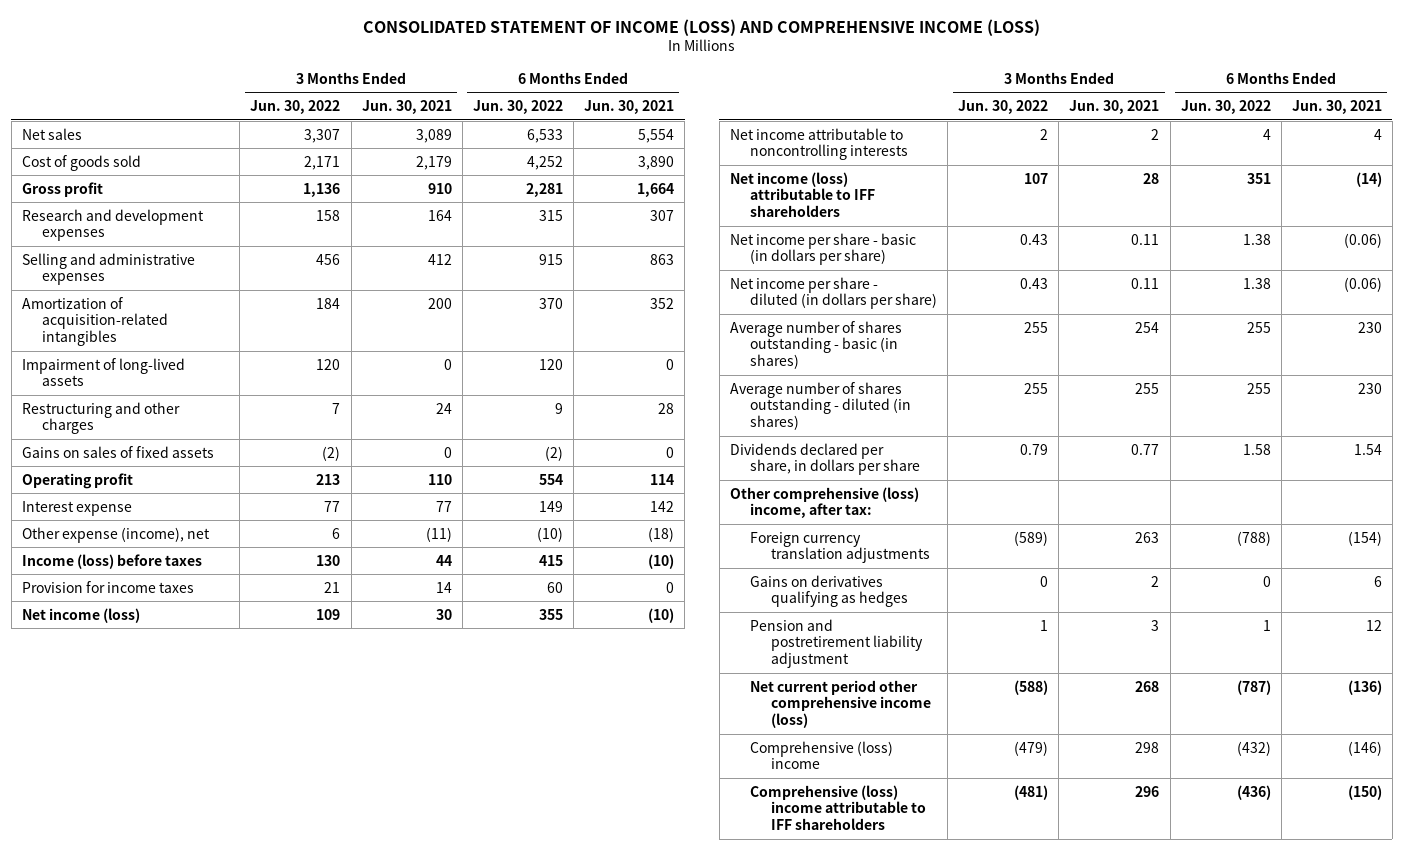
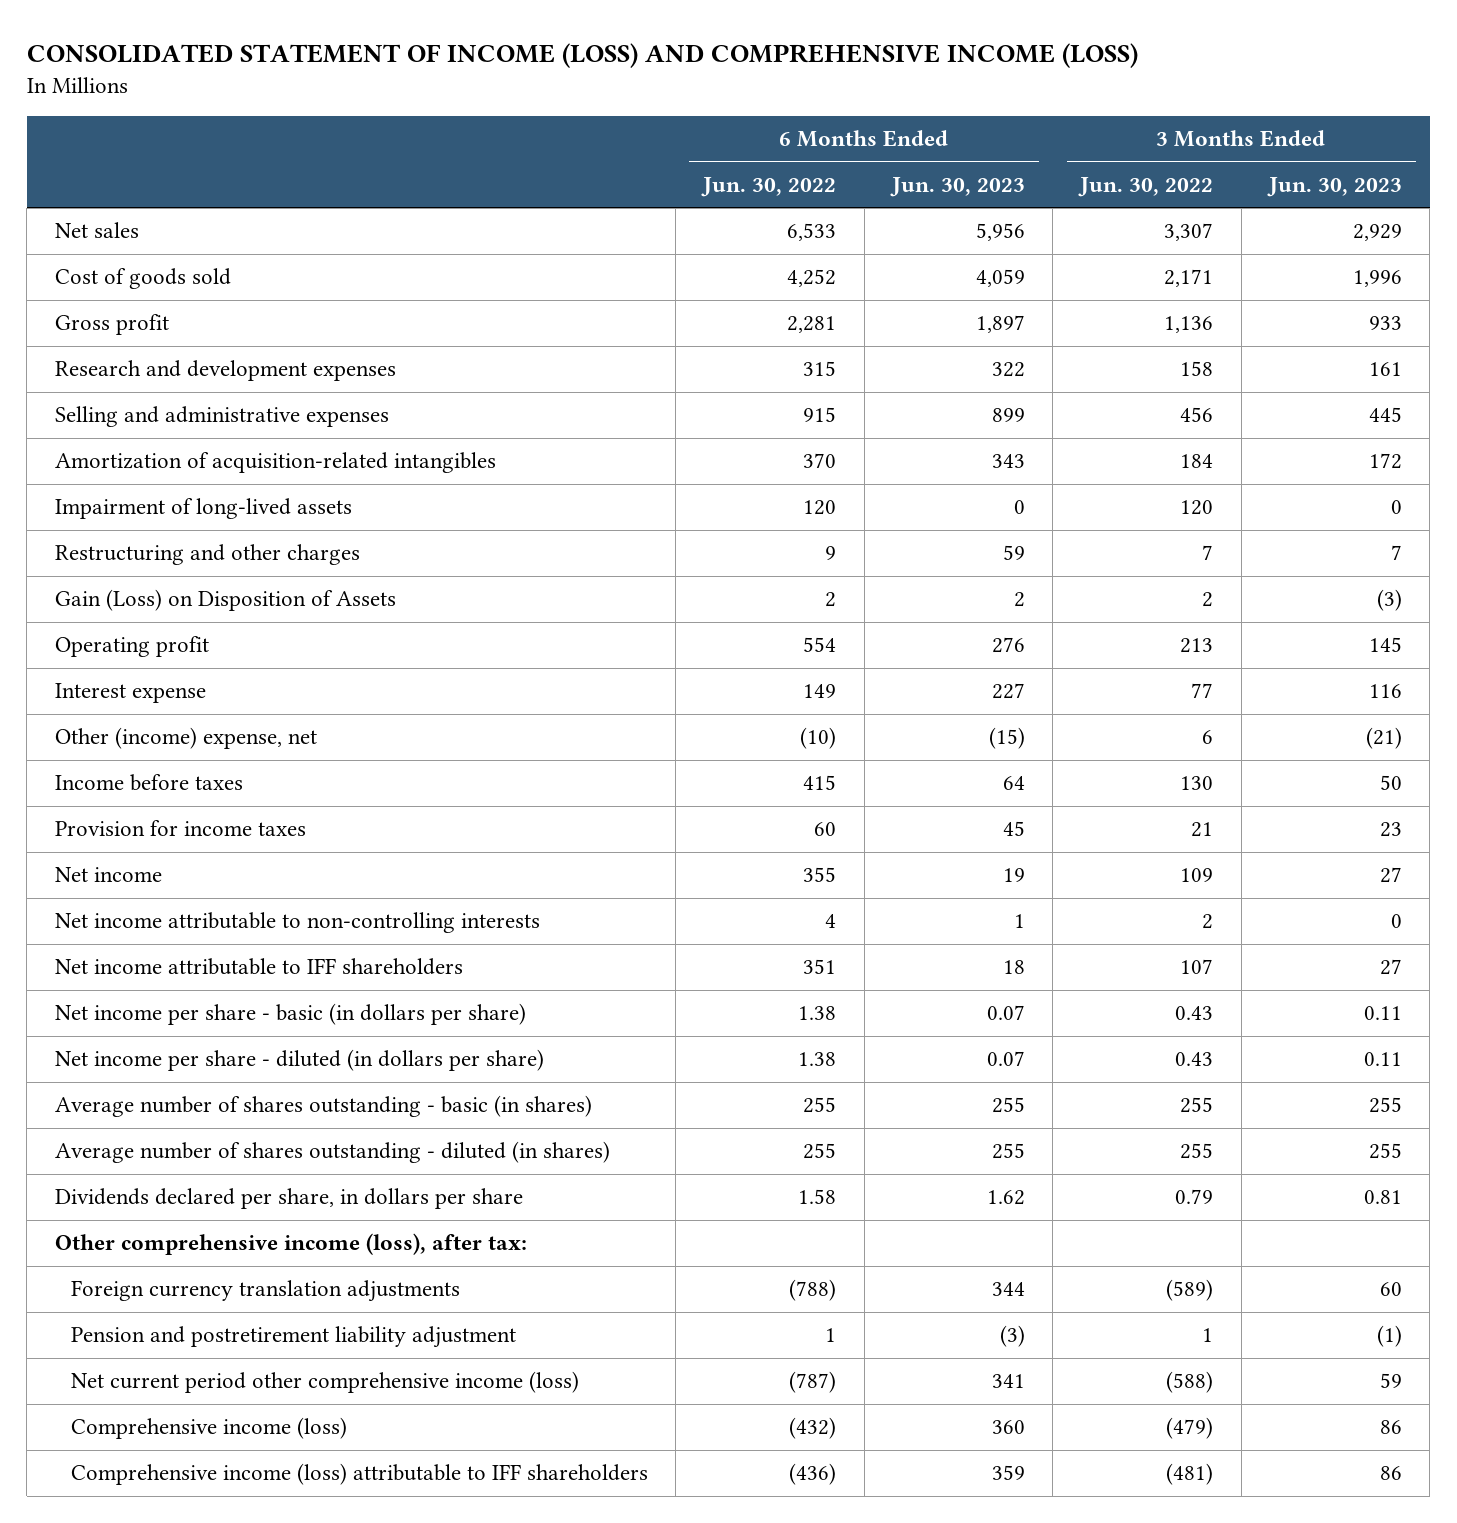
- | 3 Months Ended Jun. 30, 2022 | 3 Months Ended Jun. 30, 2021 | 6 Months Ended Jun. 30, 2022 | 6 Months Ended Jun. 30, 2021
+ | 6 Months Ended Jun. 30, 2022 | 6 Months Ended Jun. 30, 2023 | 3 Months Ended Jun. 30, 2022 | 3 Months Ended Jun. 30, 2023
- Gains on sales of fixed assets | (2) | 0 | (2) | 0
+ Gain (Loss) on Disposition of Assets | 2 | 2 | 2 | (3)
- Other expense (income), net | 6 | (11) | (10) | (18)
- Income (loss) before taxes | 130 | 44 | 415 | (10)
+ Other (income) expense, net | (10) | (15) | 6 | (21)
+ Income before taxes | 415 | 64 | 130 | 50
- Net income (loss) | 109 | 30 | 355 | (10)
- Net income attributable to noncontrolling interests | 2 | 2 | 4 | 4
- Net income (loss) attributable to IFF shareholders | 107 | 28 | 351 | (14)
+ Net income | 355 | 19 | 109 | 27
+ Net income attributable to non-controlling interests | 4 | 1 | 2 | 0
+ Net income attributable to IFF shareholders | 351 | 18 | 107 | 27
- Other comprehensive (loss) income, after tax:
+ Other comprehensive income (loss), after tax:
- Gains on derivatives qualifying as hedges | 0 | 2 | 0 | 6
- Comprehensive (loss) income | (479) | 298 | (432) | (146)
- Comprehensive (loss) income attributable to IFF shareholders | (481) | 296 | (436) | (150)
+ Comprehensive income (loss) | (432) | 360 | (479) | 86
+ Comprehensive income (loss) attributable to IFF shareholders | (436) | 359 | (481) | 86

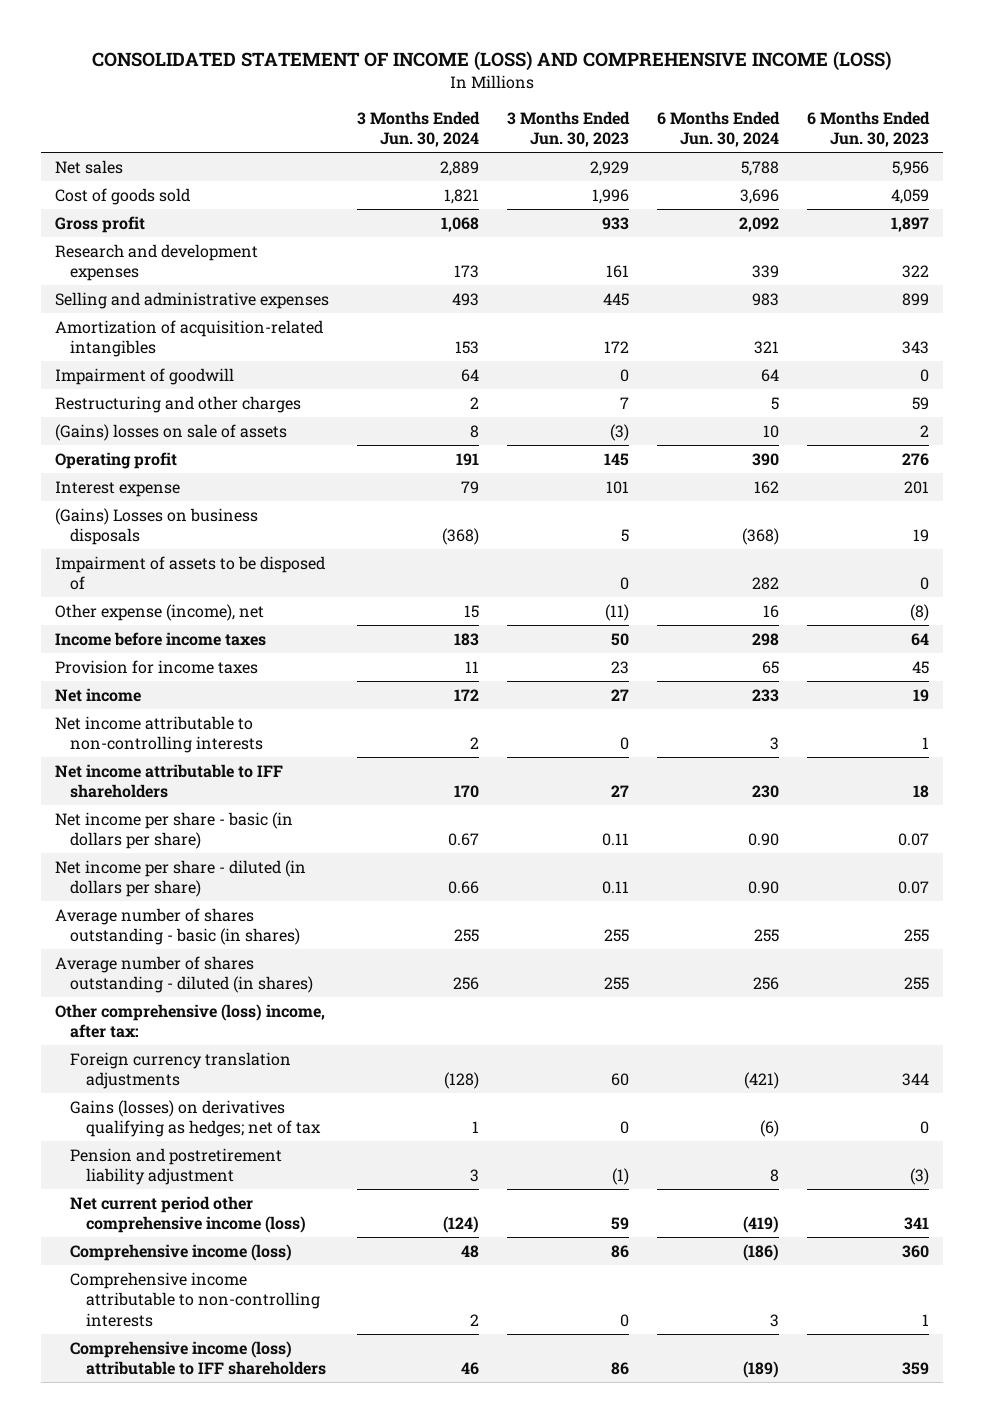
- | 6 Months Ended Jun. 30, 2022 | 6 Months Ended Jun. 30, 2023 | 3 Months Ended Jun. 30, 2022 | 3 Months Ended Jun. 30, 2023
+ | 3 Months Ended Jun. 30, 2024 | 3 Months Ended Jun. 30, 2023 | 6 Months Ended Jun. 30, 2024 | 6 Months Ended Jun. 30, 2023
- Impairment of long-lived assets | 120 | 0 | 120 | 0
+ Impairment of goodwill | 64 | 0 | 64 | 0
- Gain (Loss) on Disposition of Assets | 2 | 2 | 2 | (3)
+ (Gains) losses on sale of assets | 8 | (3) | 10 | 2
- Interest expense | 149 | 227 | 77 | 116
- Other (income) expense, net | (10) | (15) | 6 | (21)
- Income before taxes | 415 | 64 | 130 | 50
+ Interest expense | 79 | 101 | 162 | 201
+ (Gains) Losses on business disposals | (368) | 5 | (368) | 19
+ Impairment of assets to be disposed of | | 0 | 282 | 0
+ Other expense (income), net | 15 | (11) | 16 | (8)
+ Income before income taxes | 183 | 50 | 298 | 64
- Dividends declared per share, in dollars per share | 1.58 | 1.62 | 0.79 | 0.81
- Other comprehensive income (loss), after tax:
+ Other comprehensive (loss) income, after tax:
+ Gains (losses) on derivatives qualifying as hedges; net of tax | 1 | 0 | (6) | 0
+ Comprehensive income attributable to non-controlling interests | 2 | 0 | 3 | 1

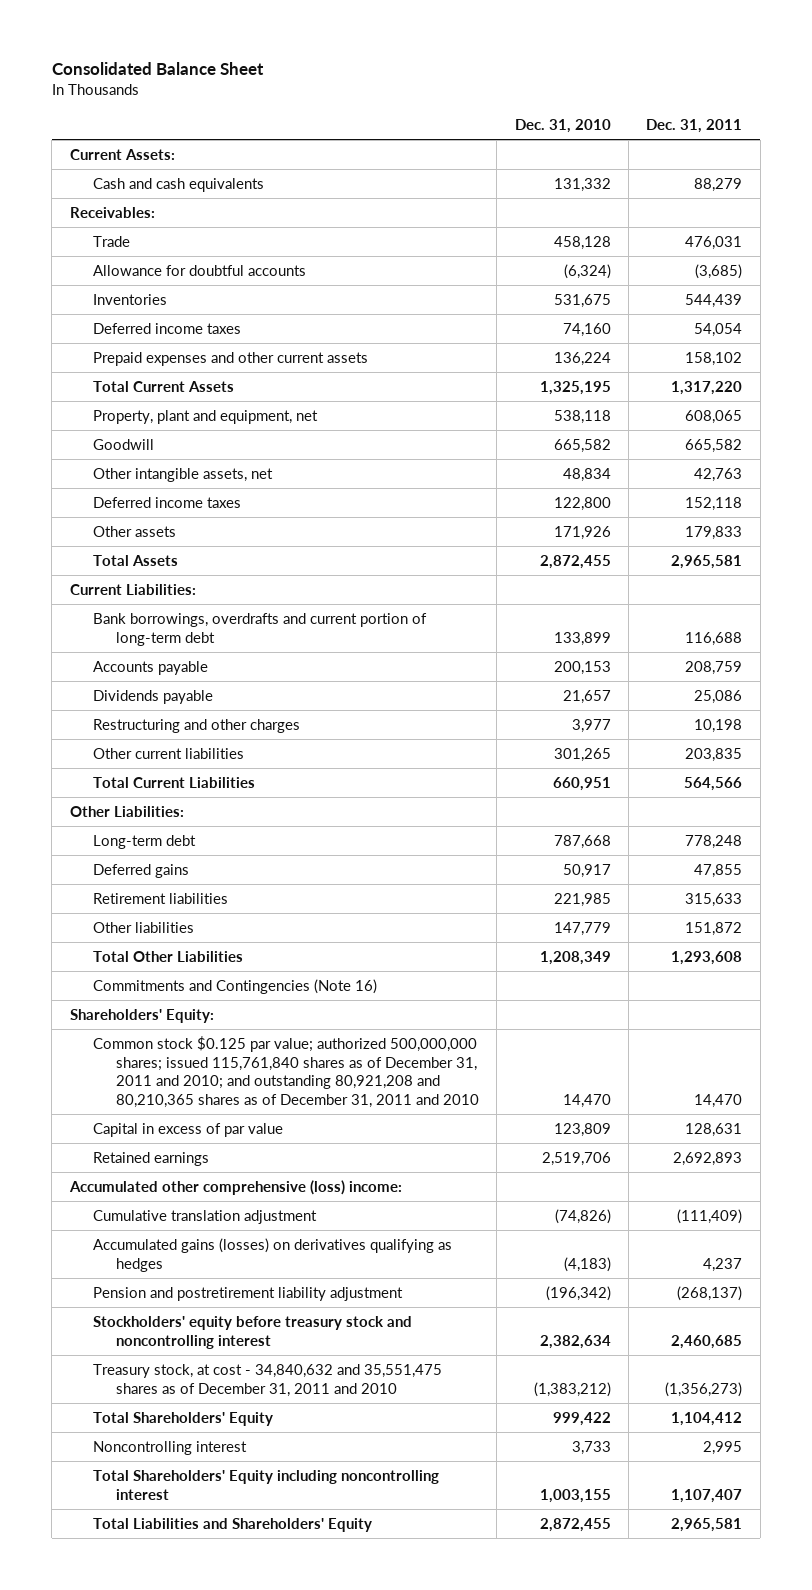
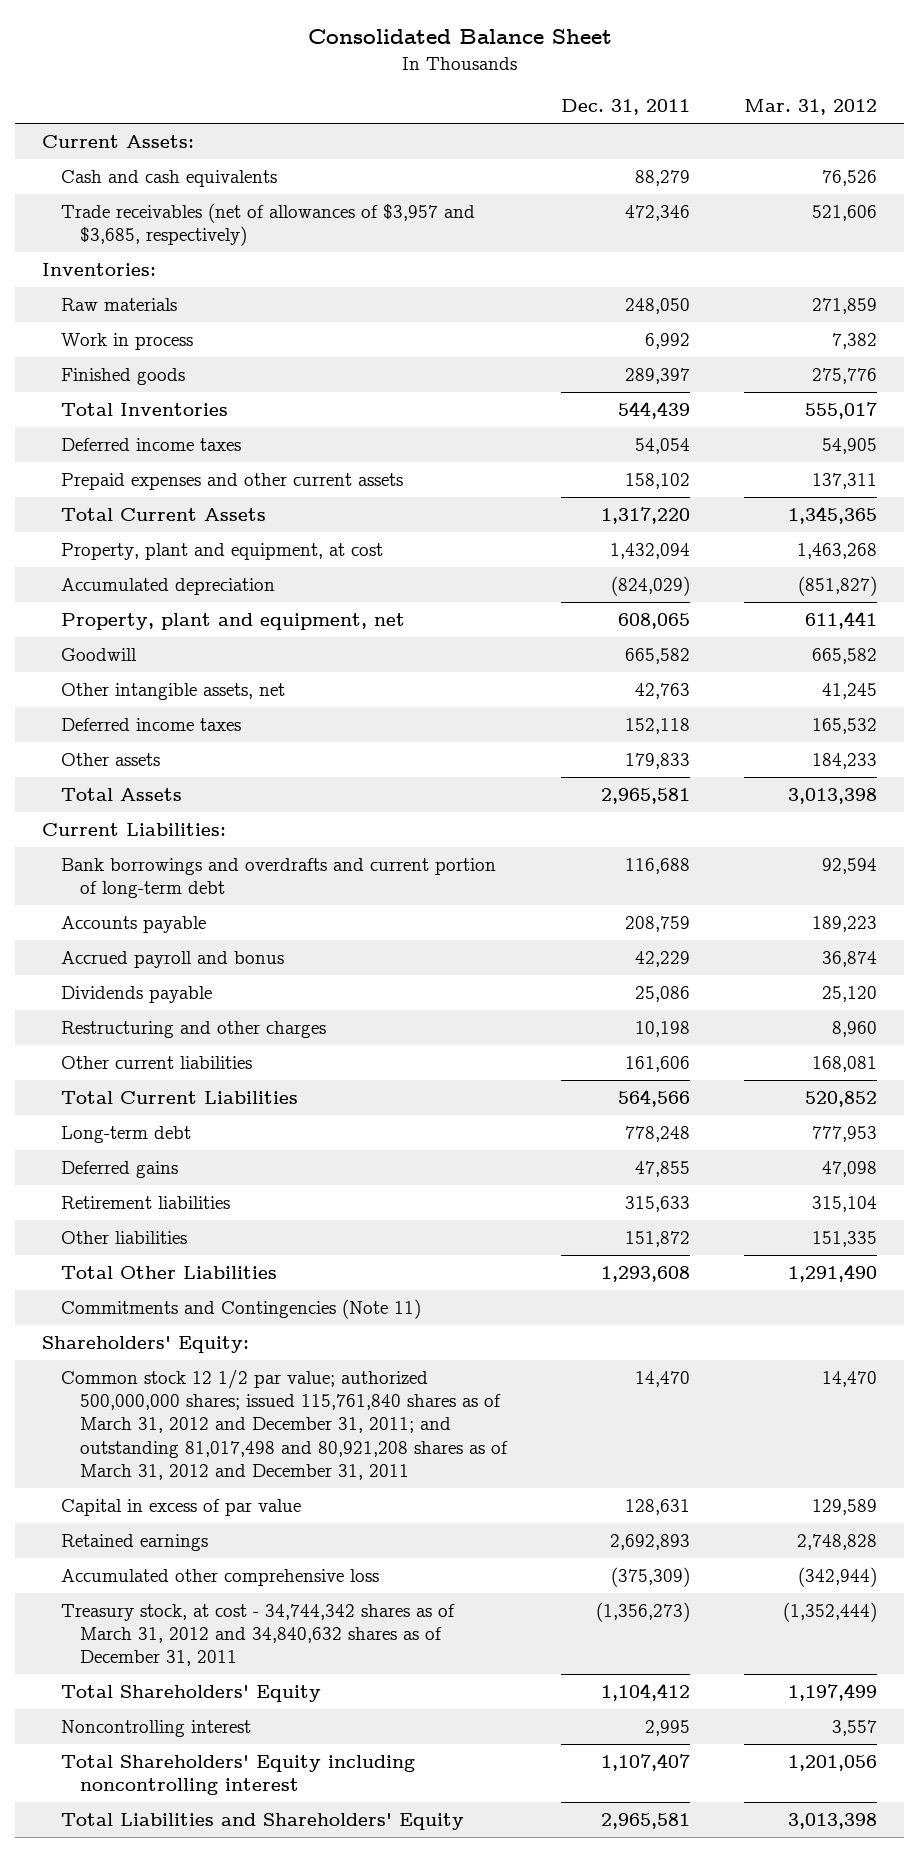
- | Dec. 31, 2010 | Dec. 31, 2011
+ | Dec. 31, 2011 | Mar. 31, 2012
- Receivables:
- Trade | 458,128 | 476,031
- Allowance for doubtful accounts | (6,324) | (3,685)
- Inventories | 531,675 | 544,439
+ Trade receivables (net of allowances of $3,957 and $3,685, respectively) | 472,346 | 521,606
+ Inventories:
+ Raw materials | 248,050 | 271,859
+ Work in process | 6,992 | 7,382
+ Finished goods | 289,397 | 275,776
+ Total Inventories | 544,439 | 555,017
+ Property, plant and equipment, at cost | 1,432,094 | 1,463,268
+ Accumulated depreciation | (824,029) | (851,827)
- Bank borrowings, overdrafts and current portion of long-term debt | 133,899 | 116,688
+ Bank borrowings and overdrafts and current portion of long-term debt | 116,688 | 92,594
+ Accrued payroll and bonus | 42,229 | 36,874
- Other current liabilities | 301,265 | 203,835
+ Other current liabilities | 161,606 | 168,081
- Other Liabilities:
- Commitments and Contingencies (Note 16)
+ Commitments and Contingencies (Note 11)
- Common stock $0.125 par value; authorized 500,000,000 shares; issued 115,761,840 shares as of December 31, 2011 and 2010; and outstanding 80,921,208 and 80,210,365 shares as of December 31, 2011 and 2010 | 14,470 | 14,470
+ Common stock 12 1/2 par value; authorized 500,000,000 shares; issued 115,761,840 shares as of March 31, 2012 and December 31, 2011; and outstanding 81,017,498 and 80,921,208 shares as of March 31, 2012 and December 31, 2011 | 14,470 | 14,470
- Accumulated other comprehensive (loss) income:
- Cumulative translation adjustment | (74,826) | (111,409)
- Accumulated gains (losses) on derivatives qualifying as hedges | (4,183) | 4,237
- Pension and postretirement liability adjustment | (196,342) | (268,137)
- Stockholders' equity before treasury stock and noncontrolling interest | 2,382,634 | 2,460,685
- Treasury stock, at cost - 34,840,632 and 35,551,475 shares as of December 31, 2011 and 2010 | (1,383,212) | (1,356,273)
+ Accumulated other comprehensive loss | (375,309) | (342,944)
+ Treasury stock, at cost - 34,744,342 shares as of March 31, 2012 and 34,840,632 shares as of December 31, 2011 | (1,356,273) | (1,352,444)

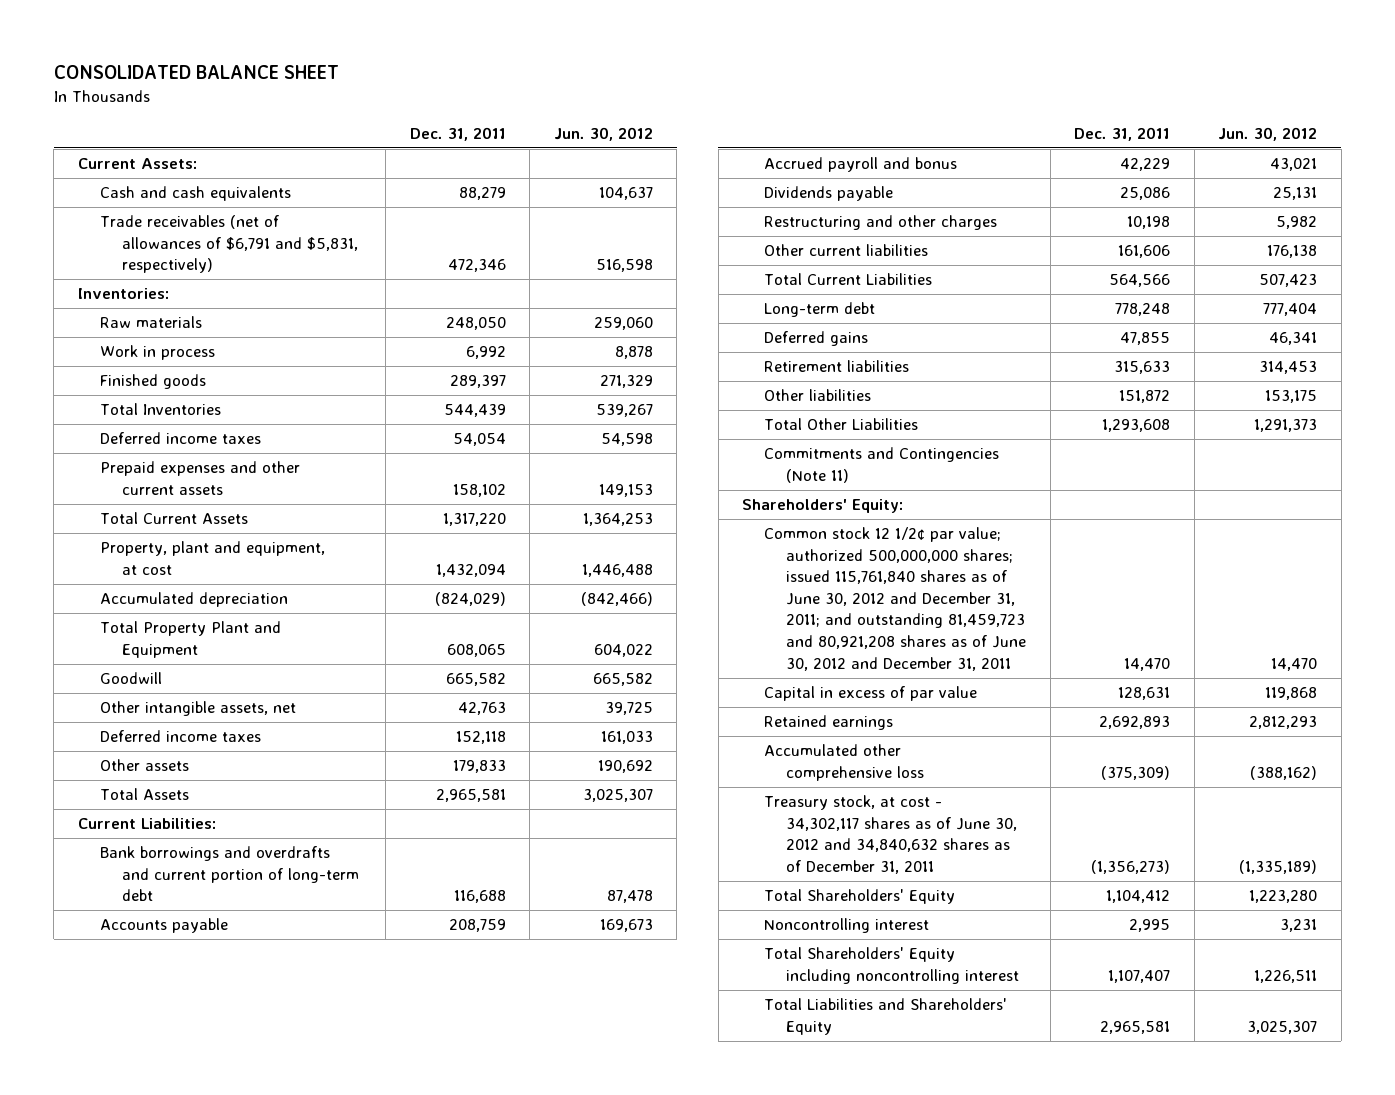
- Consolidated Balance Sheet
+ CONSOLIDATED BALANCE SHEET
- | Dec. 31, 2011 | Mar. 31, 2012
+ | Dec. 31, 2011 | Jun. 30, 2012
- Trade receivables (net of allowances of $3,957 and $3,685, respectively) | 472,346 | 521,606
+ Trade receivables (net of allowances of $6,791 and $5,831, respectively) | 472,346 | 516,598
- Property, plant and equipment, net | 608,065 | 611,441
+ Total Property Plant and Equipment | 608,065 | 604,022
- Common stock 12 1/2 par value; authorized 500,000,000 shares; issued 115,761,840 shares as of March 31, 2012 and December 31, 2011; and outstanding 81,017,498 and 80,921,208 shares as of March 31, 2012 and December 31, 2011 | 14,470 | 14,470
+ Common stock 12 1/2¢ par value; authorized 500,000,000 shares; issued 115,761,840 shares as of June 30, 2012 and December 31, 2011; and outstanding 81,459,723 and 80,921,208 shares as of June 30, 2012 and December 31, 2011 | 14,470 | 14,470
- Treasury stock, at cost - 34,744,342 shares as of March 31, 2012 and 34,840,632 shares as of December 31, 2011 | (1,356,273) | (1,352,444)
+ Treasury stock, at cost - 34,302,117 shares as of June 30, 2012 and 34,840,632 shares as of December 31, 2011 | (1,356,273) | (1,335,189)

